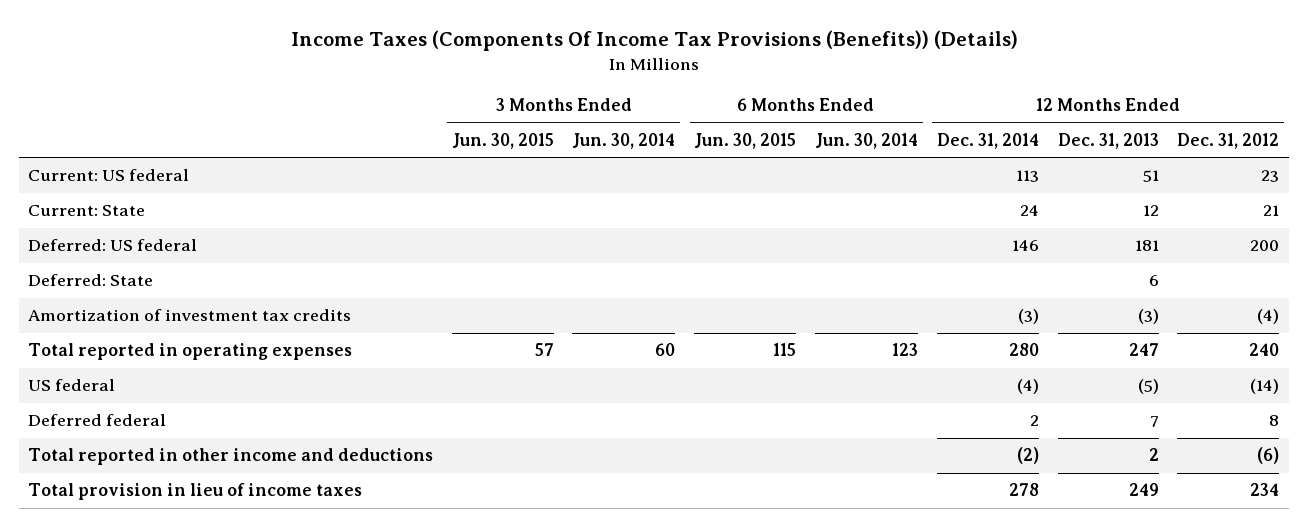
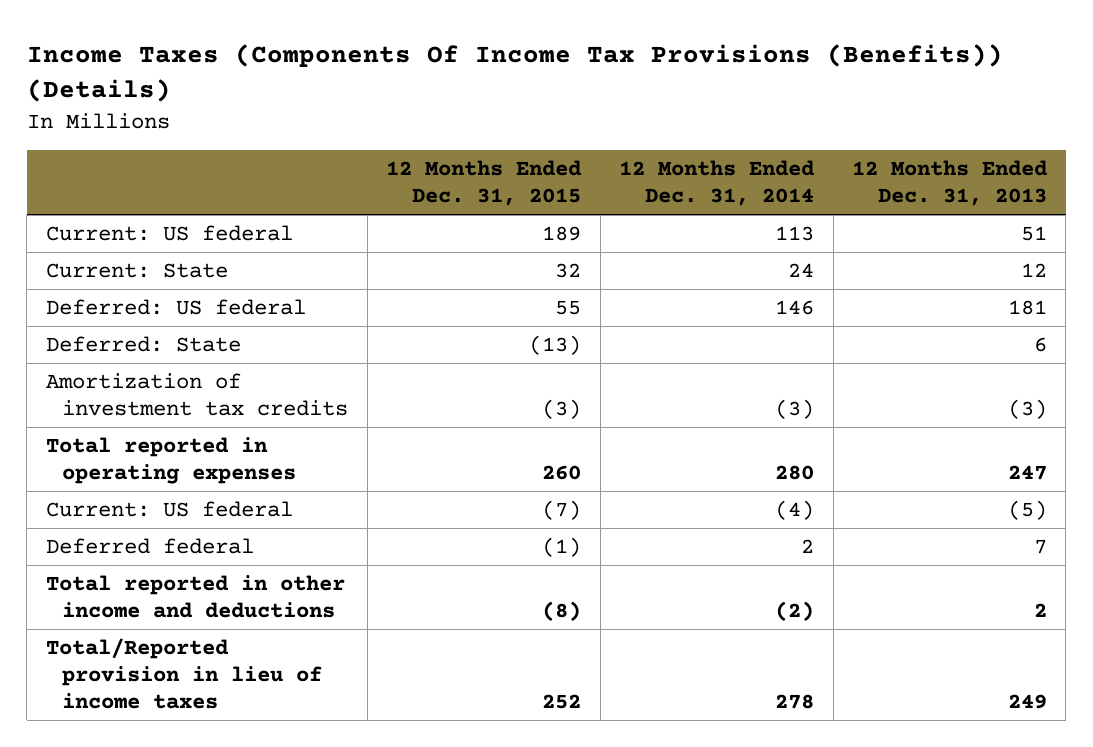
- | 3 Months Ended Jun. 30, 2015 | 3 Months Ended Jun. 30, 2014 | 6 Months Ended Jun. 30, 2015 | 6 Months Ended Jun. 30, 2014 | 12 Months Ended Dec. 31, 2014 | 12 Months Ended Dec. 31, 2013 | 12 Months Ended Dec. 31, 2012
+ | 12 Months Ended Dec. 31, 2015 | 12 Months Ended Dec. 31, 2014 | 12 Months Ended Dec. 31, 2013
- US federal | | | | | (4) | (5) | (14)
+ Current: US federal | (7) | (4) | (5)
- Total provision in lieu of income taxes | | | | | 278 | 249 | 234
+ Total/Reported provision in lieu of income taxes | 252 | 278 | 249

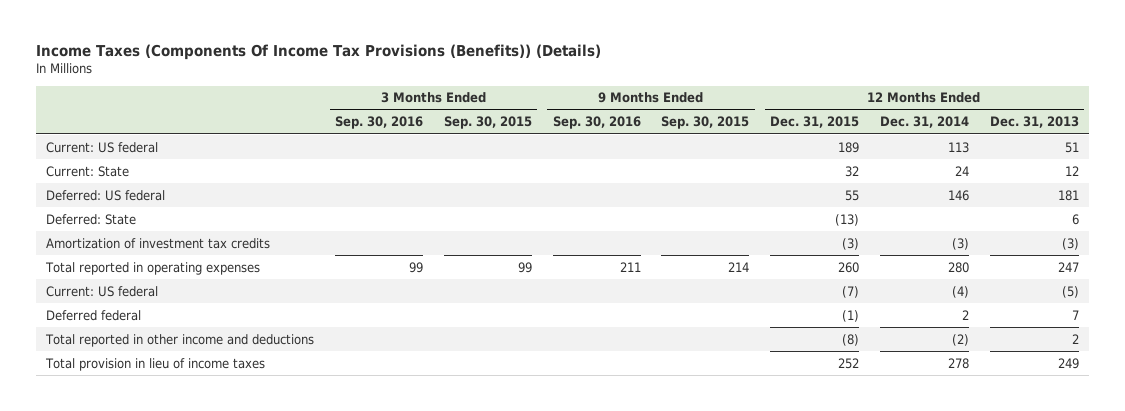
- | 12 Months Ended Dec. 31, 2015 | 12 Months Ended Dec. 31, 2014 | 12 Months Ended Dec. 31, 2013
+ | 3 Months Ended Sep. 30, 2016 | 3 Months Ended Sep. 30, 2015 | 9 Months Ended Sep. 30, 2016 | 9 Months Ended Sep. 30, 2015 | 12 Months Ended Dec. 31, 2015 | 12 Months Ended Dec. 31, 2014 | 12 Months Ended Dec. 31, 2013
- Total/Reported provision in lieu of income taxes | 252 | 278 | 249
+ Total provision in lieu of income taxes | | | | | 252 | 278 | 249

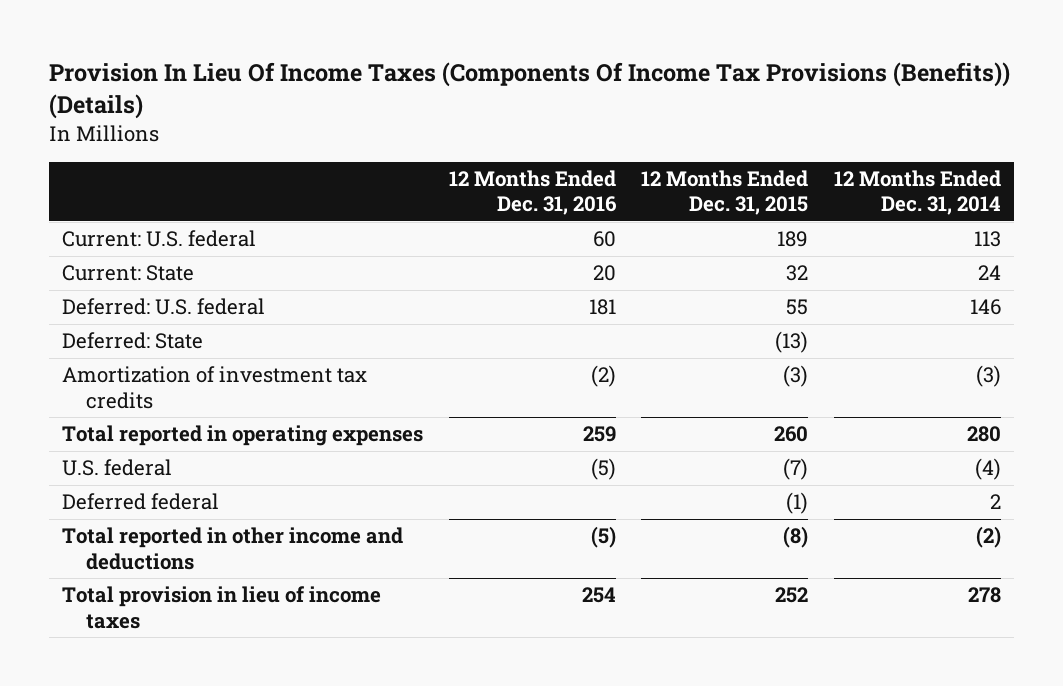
- Income Taxes (Components Of Income Tax Provisions (Benefits)) (Details)
+ Provision In Lieu Of Income Taxes (Components Of Income Tax Provisions (Benefits)) (Details)
- | 3 Months Ended Sep. 30, 2016 | 3 Months Ended Sep. 30, 2015 | 9 Months Ended Sep. 30, 2016 | 9 Months Ended Sep. 30, 2015 | 12 Months Ended Dec. 31, 2015 | 12 Months Ended Dec. 31, 2014 | 12 Months Ended Dec. 31, 2013
+ | 12 Months Ended Dec. 31, 2016 | 12 Months Ended Dec. 31, 2015 | 12 Months Ended Dec. 31, 2014
- Current: US federal | | | | | 189 | 113 | 51
+ Current: U.S. federal | 60 | 189 | 113
- Deferred: US federal | | | | | 55 | 146 | 181
+ Deferred: U.S. federal | 181 | 55 | 146
- Current: US federal | | | | | (7) | (4) | (5)
+ U.S. federal | (5) | (7) | (4)

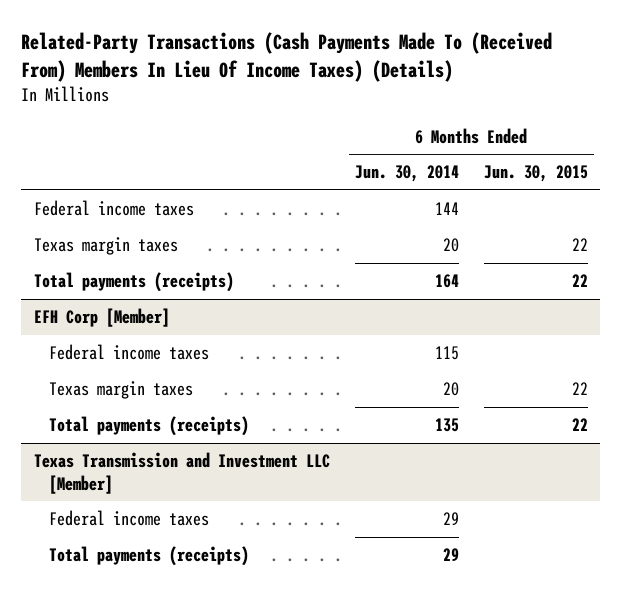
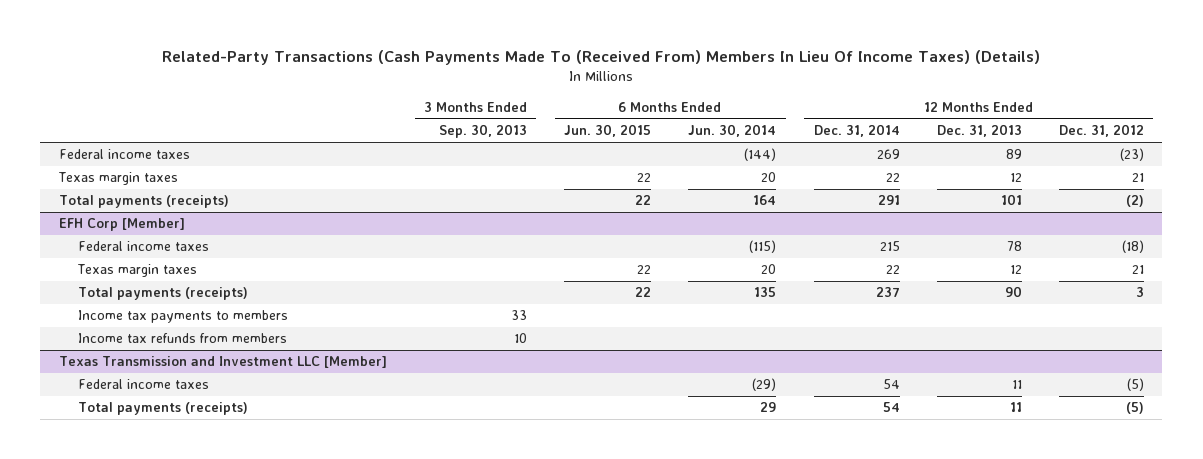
- | 6 Months Ended Jun. 30, 2014 | 6 Months Ended Jun. 30, 2015
+ | 3 Months Ended Sep. 30, 2013 | 6 Months Ended Jun. 30, 2015 | 6 Months Ended Jun. 30, 2014 | 12 Months Ended Dec. 31, 2014 | 12 Months Ended Dec. 31, 2013 | 12 Months Ended Dec. 31, 2012
- Federal income taxes | 144 |
+ Federal income taxes | | | (144) | 269 | 89 | (23)
@ EFH Corp [Member]
- Federal income taxes | 115 |
+ Federal income taxes | | | (115) | 215 | 78 | (18)
+ Income tax payments to members | 33 | | | | |
+ Income tax refunds from members | 10 | | | | |
@ Texas Transmission and Investment LLC [Member]
- Federal income taxes | 29 |
+ Federal income taxes | | | (29) | 54 | 11 | (5)

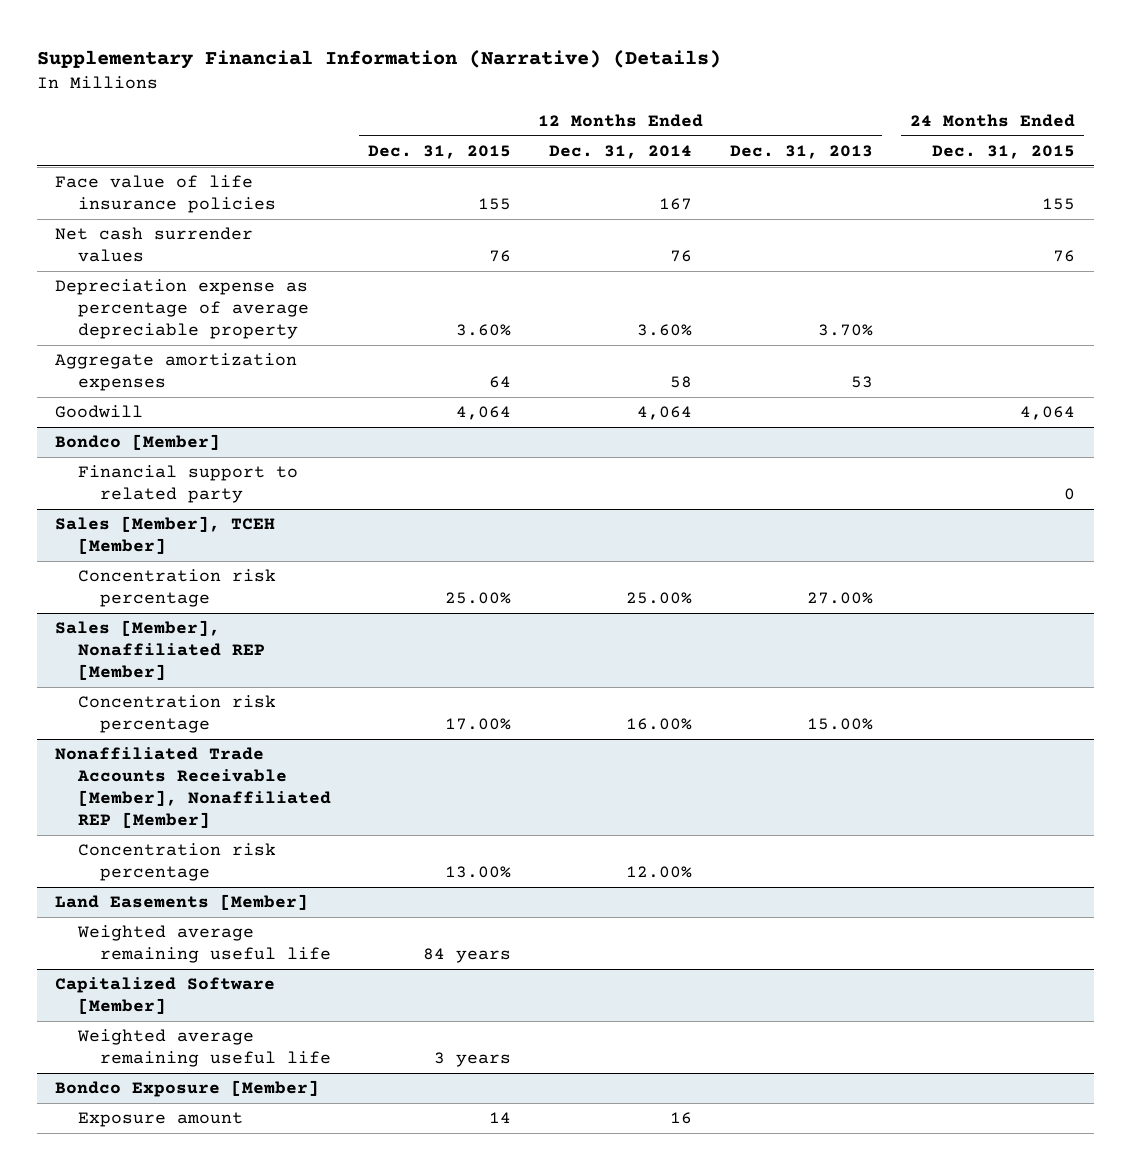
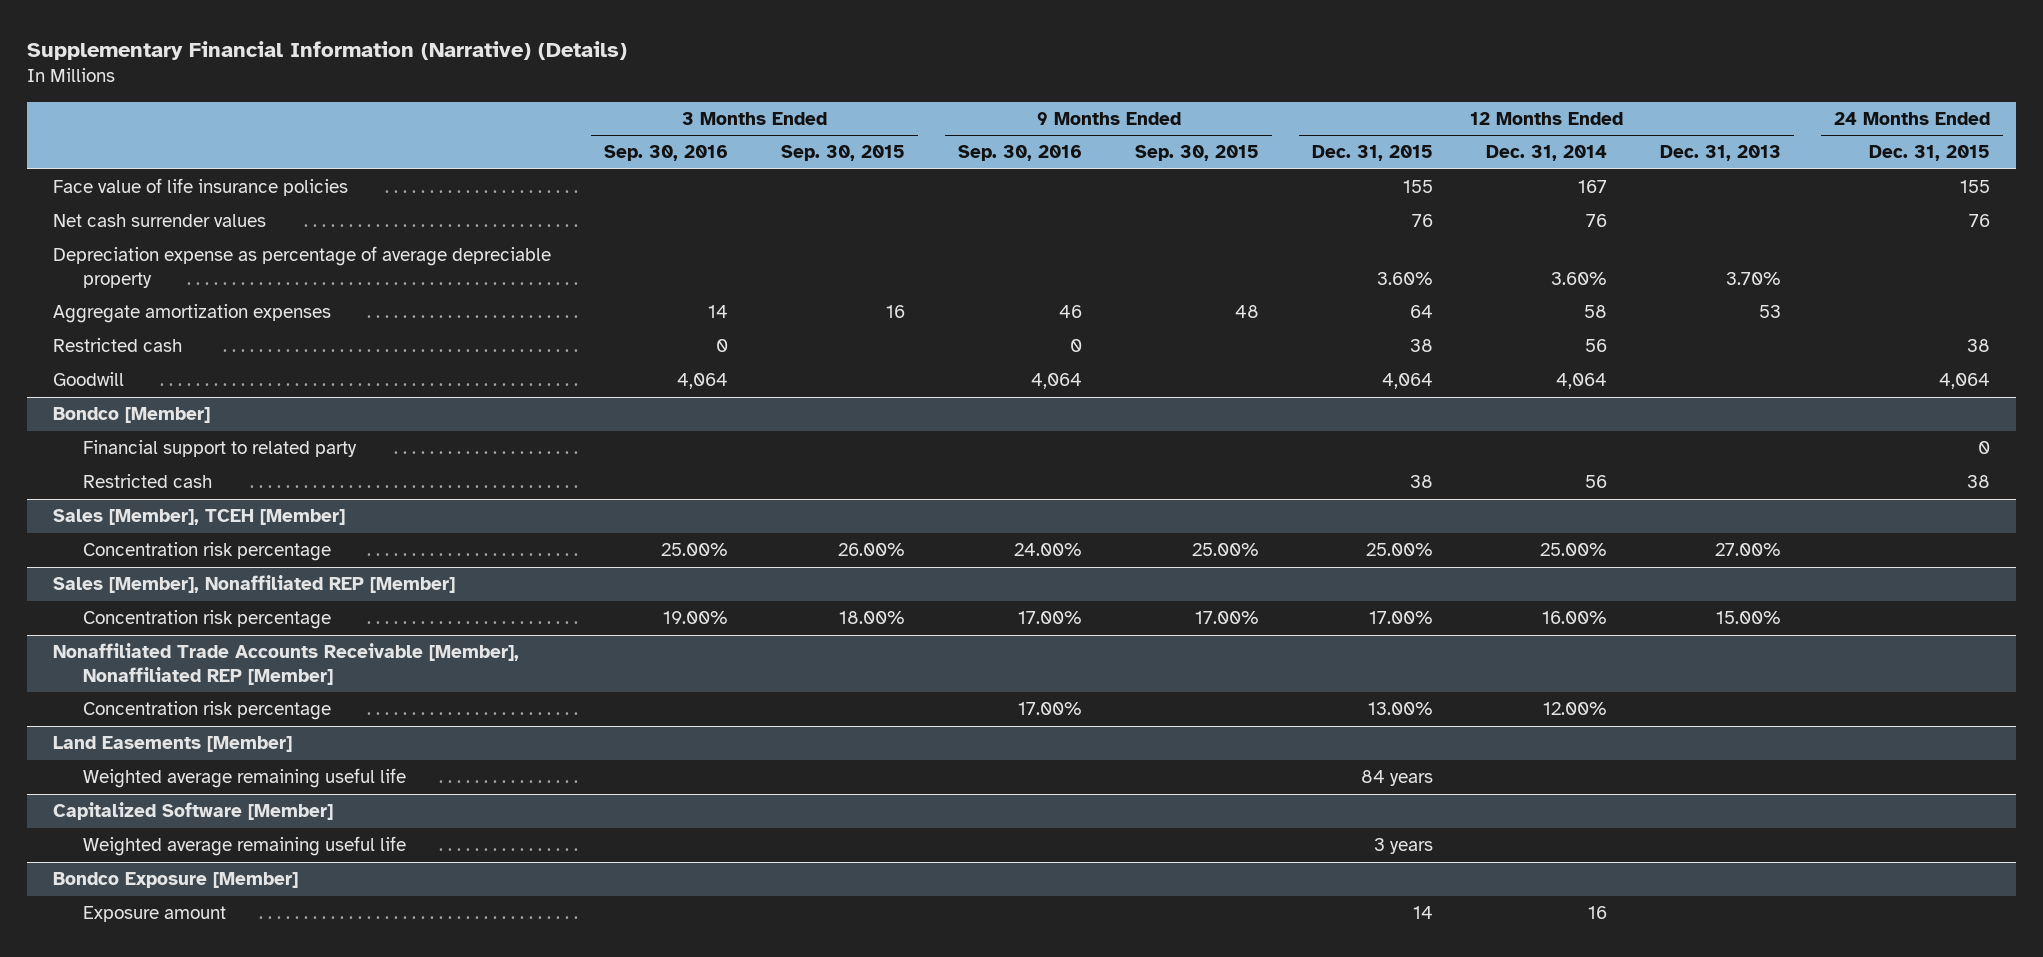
- | 12 Months Ended Dec. 31, 2015 | 12 Months Ended Dec. 31, 2014 | 12 Months Ended Dec. 31, 2013 | 24 Months Ended Dec. 31, 2015
+ | 3 Months Ended Sep. 30, 2016 | 3 Months Ended Sep. 30, 2015 | 9 Months Ended Sep. 30, 2016 | 9 Months Ended Sep. 30, 2015 | 12 Months Ended Dec. 31, 2015 | 12 Months Ended Dec. 31, 2014 | 12 Months Ended Dec. 31, 2013 | 24 Months Ended Dec. 31, 2015
+ Restricted cash | 0 | | 0 | | 38 | 56 | | 38
@ Bondco [Member]
+ Restricted cash | | | | | 38 | 56 | | 38

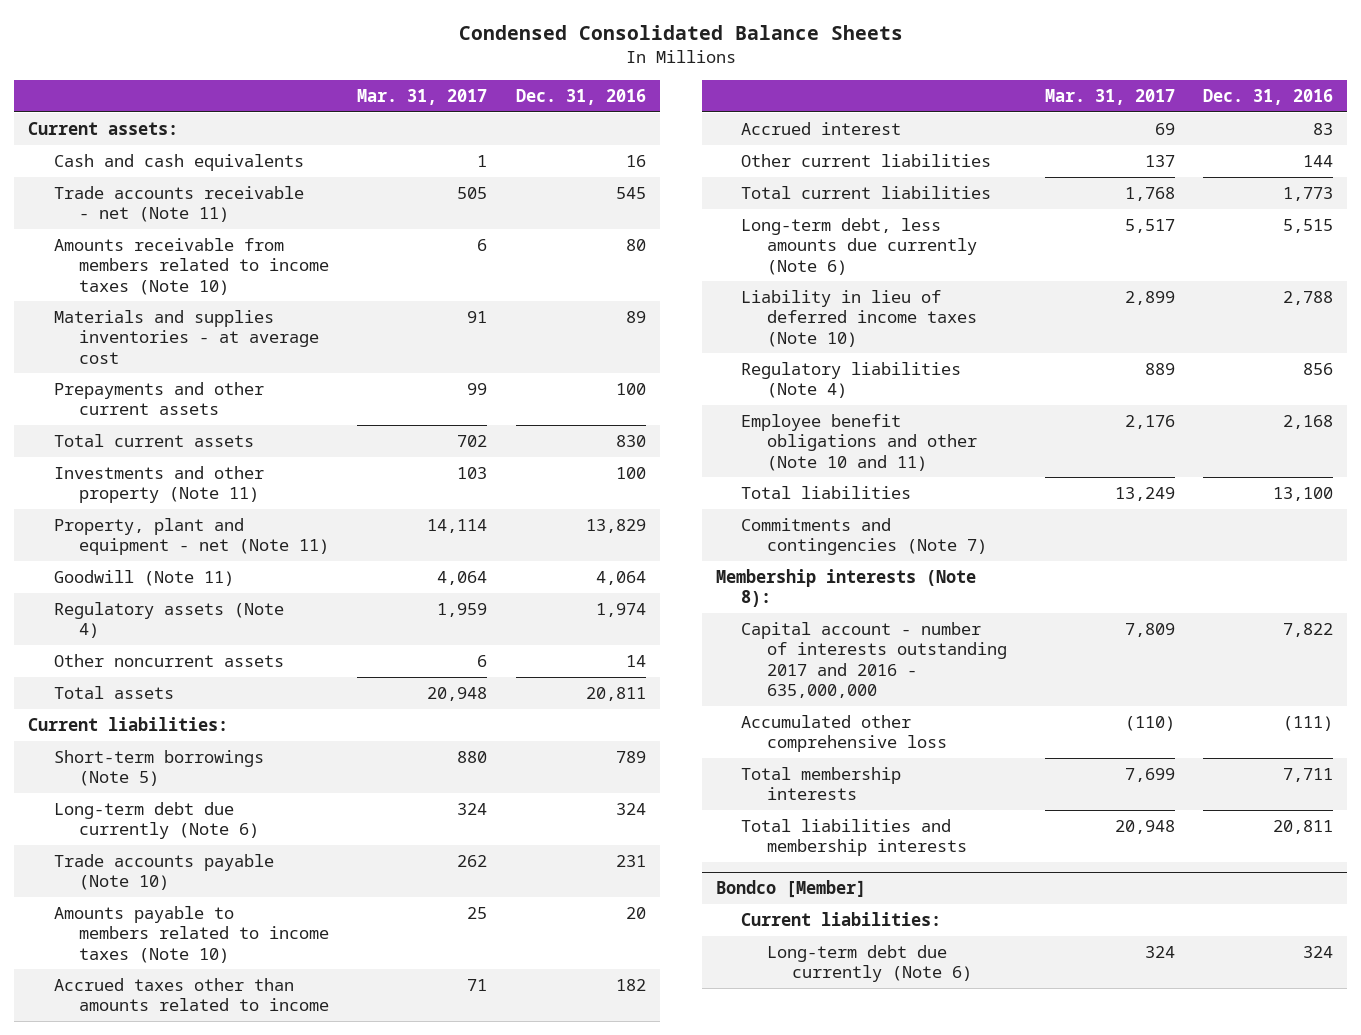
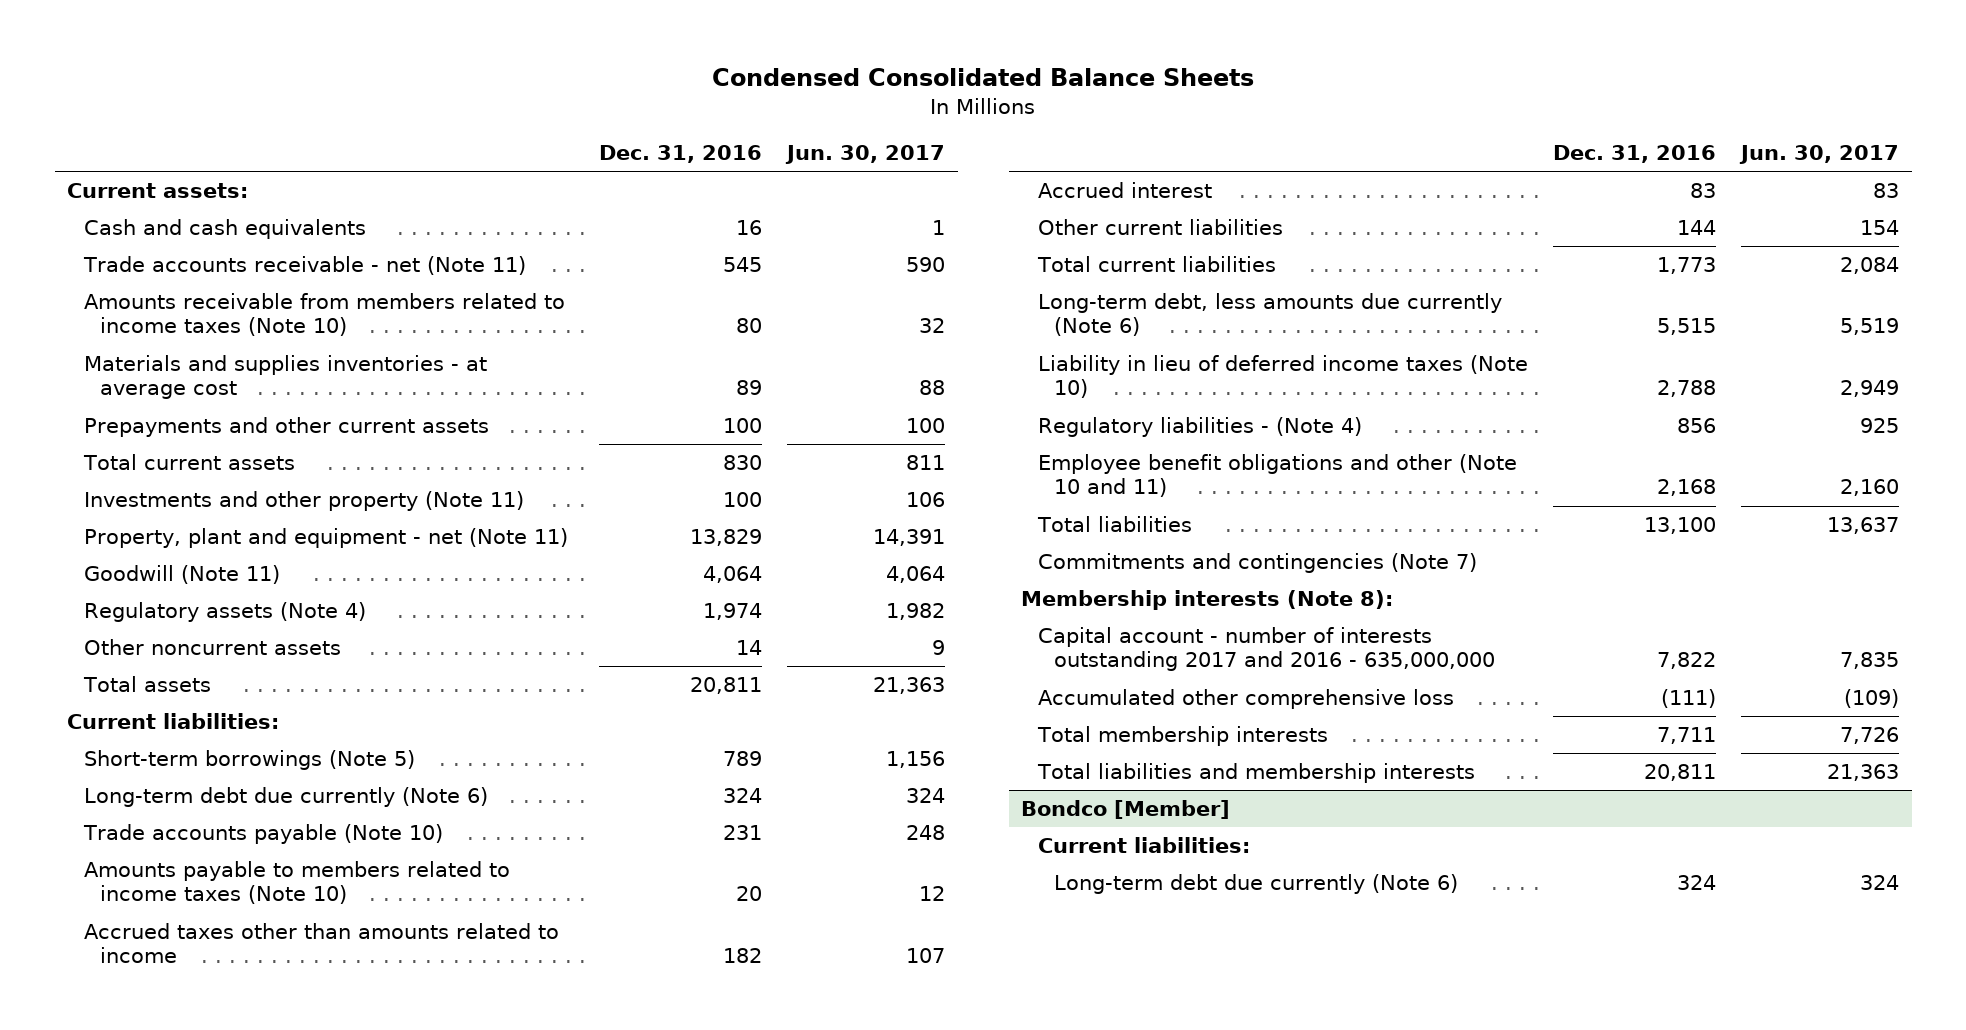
- | Mar. 31, 2017 | Dec. 31, 2016
+ | Dec. 31, 2016 | Jun. 30, 2017
- Regulatory liabilities (Note 4) | 889 | 856
+ Regulatory liabilities - (Note 4) | 856 | 925

